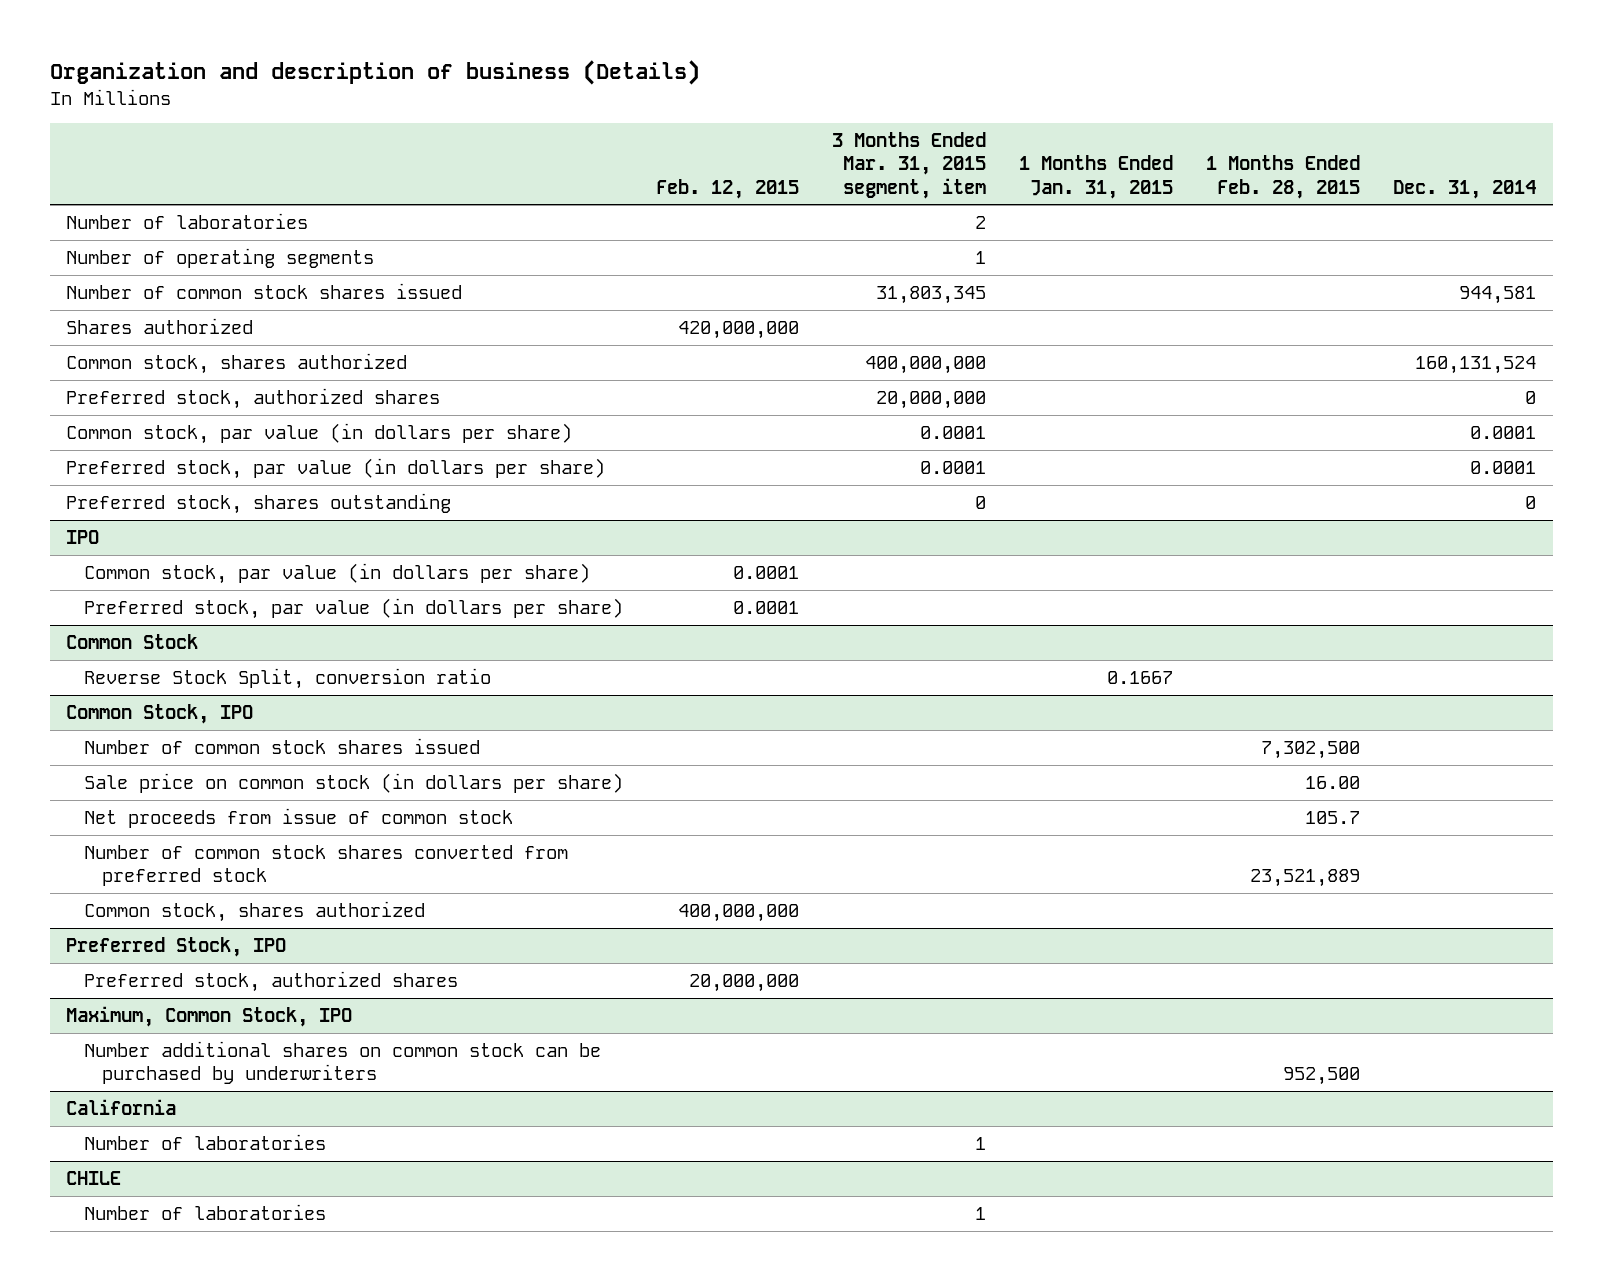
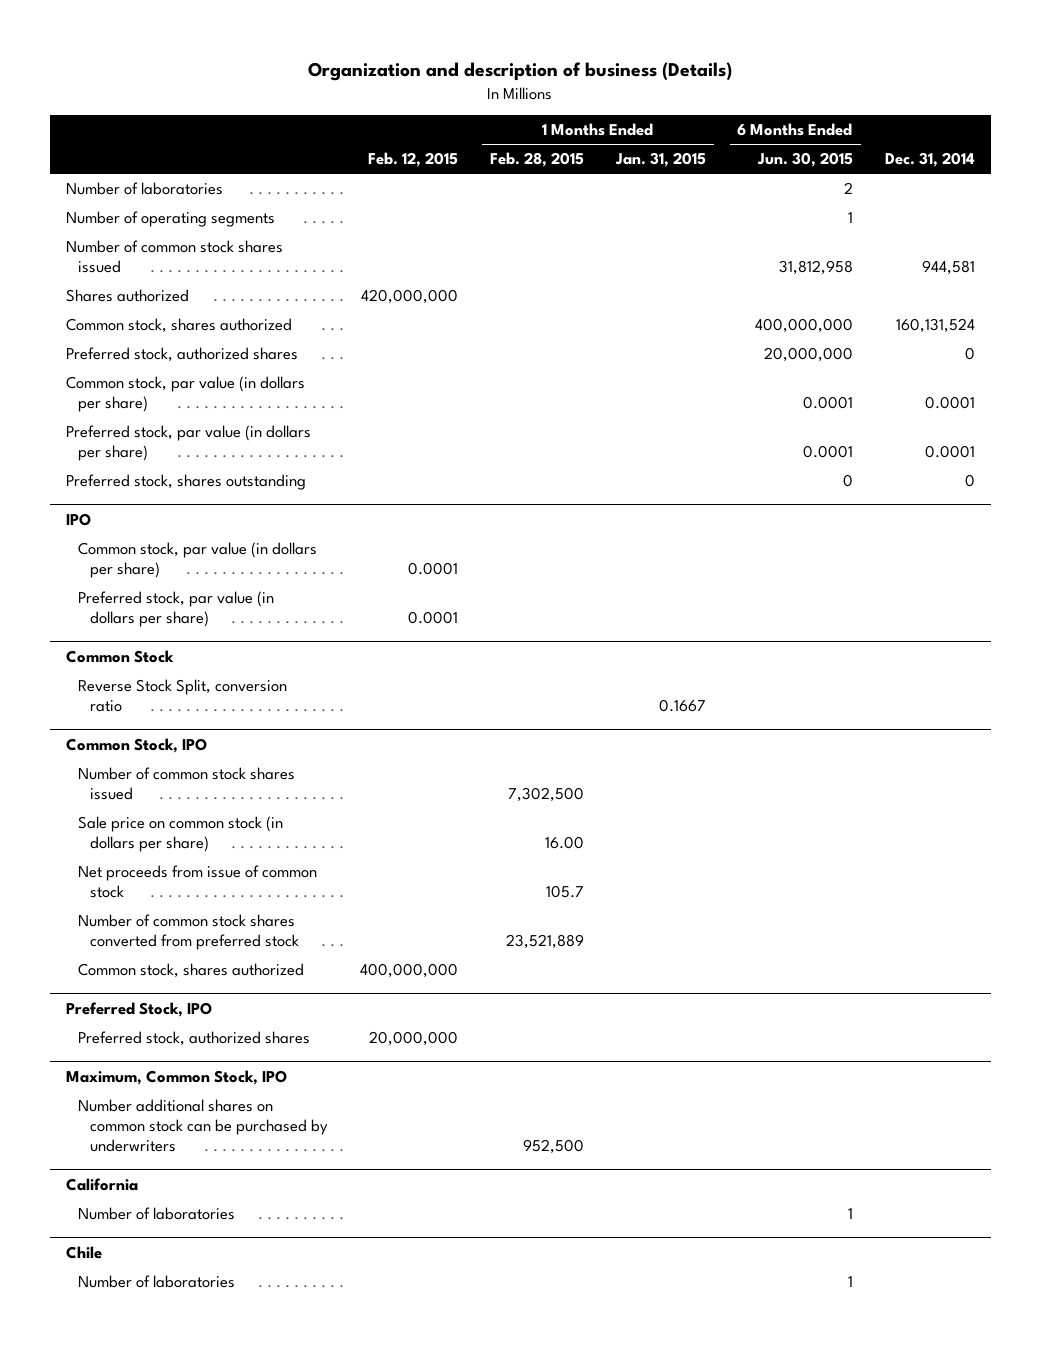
- | Feb. 12, 2015 | 3 Months Ended Mar. 31, 2015 segment, item | 1 Months Ended Jan. 31, 2015 | 1 Months Ended Feb. 28, 2015 | Dec. 31, 2014
+ | Feb. 12, 2015 | 1 Months Ended Feb. 28, 2015 | 1 Months Ended Jan. 31, 2015 | 6 Months Ended Jun. 30, 2015 | Dec. 31, 2014
- CHILE
+ Chile

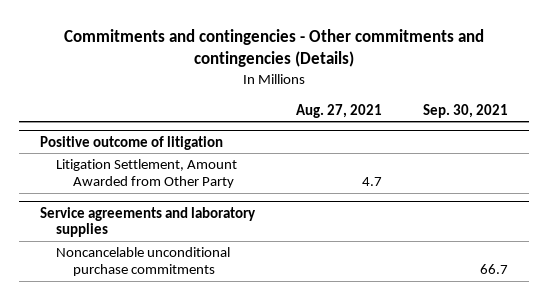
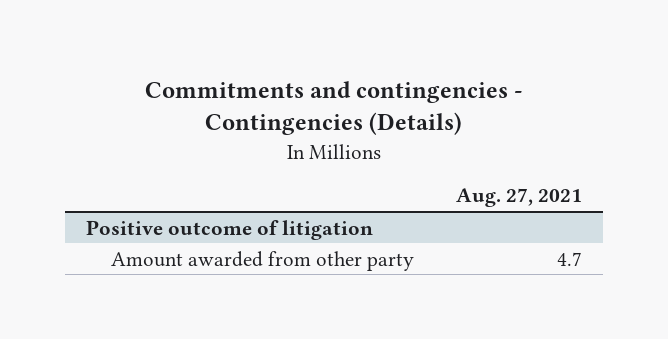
- Commitments and contingencies - Other commitments and contingencies (Details)
+ Commitments and contingencies - Contingencies (Details)
- | Aug. 27, 2021 | Sep. 30, 2021
+ | Aug. 27, 2021
@ Positive outcome of litigation
- Litigation Settlement, Amount Awarded from Other Party | 4.7 |
- Service agreements and laboratory supplies
- Noncancelable unconditional purchase commitments | | 66.7
@ Positive outcome of litigation
+ Amount awarded from other party | 4.7

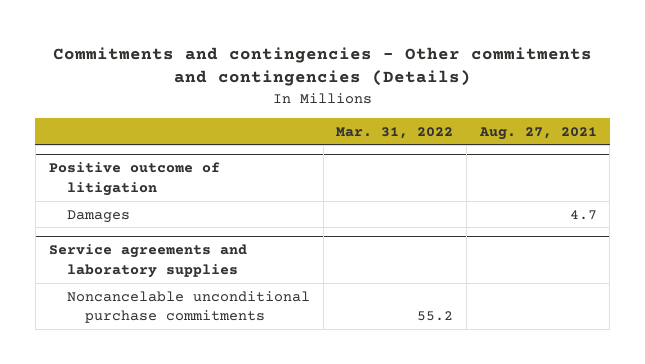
- Commitments and contingencies - Contingencies (Details)
+ Commitments and contingencies - Other commitments and contingencies (Details)
- | Aug. 27, 2021
+ | Mar. 31, 2022 | Aug. 27, 2021
@ Positive outcome of litigation
- Amount awarded from other party | 4.7
+ Damages | | 4.7
+ Service agreements and laboratory supplies
+ Noncancelable unconditional purchase commitments | 55.2 |

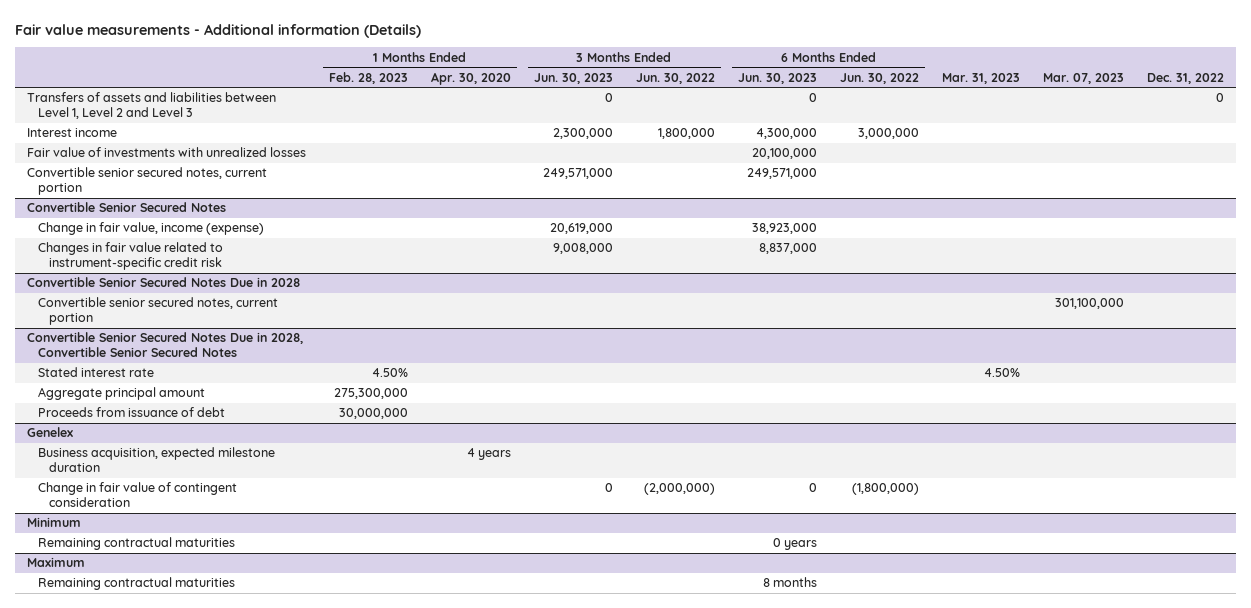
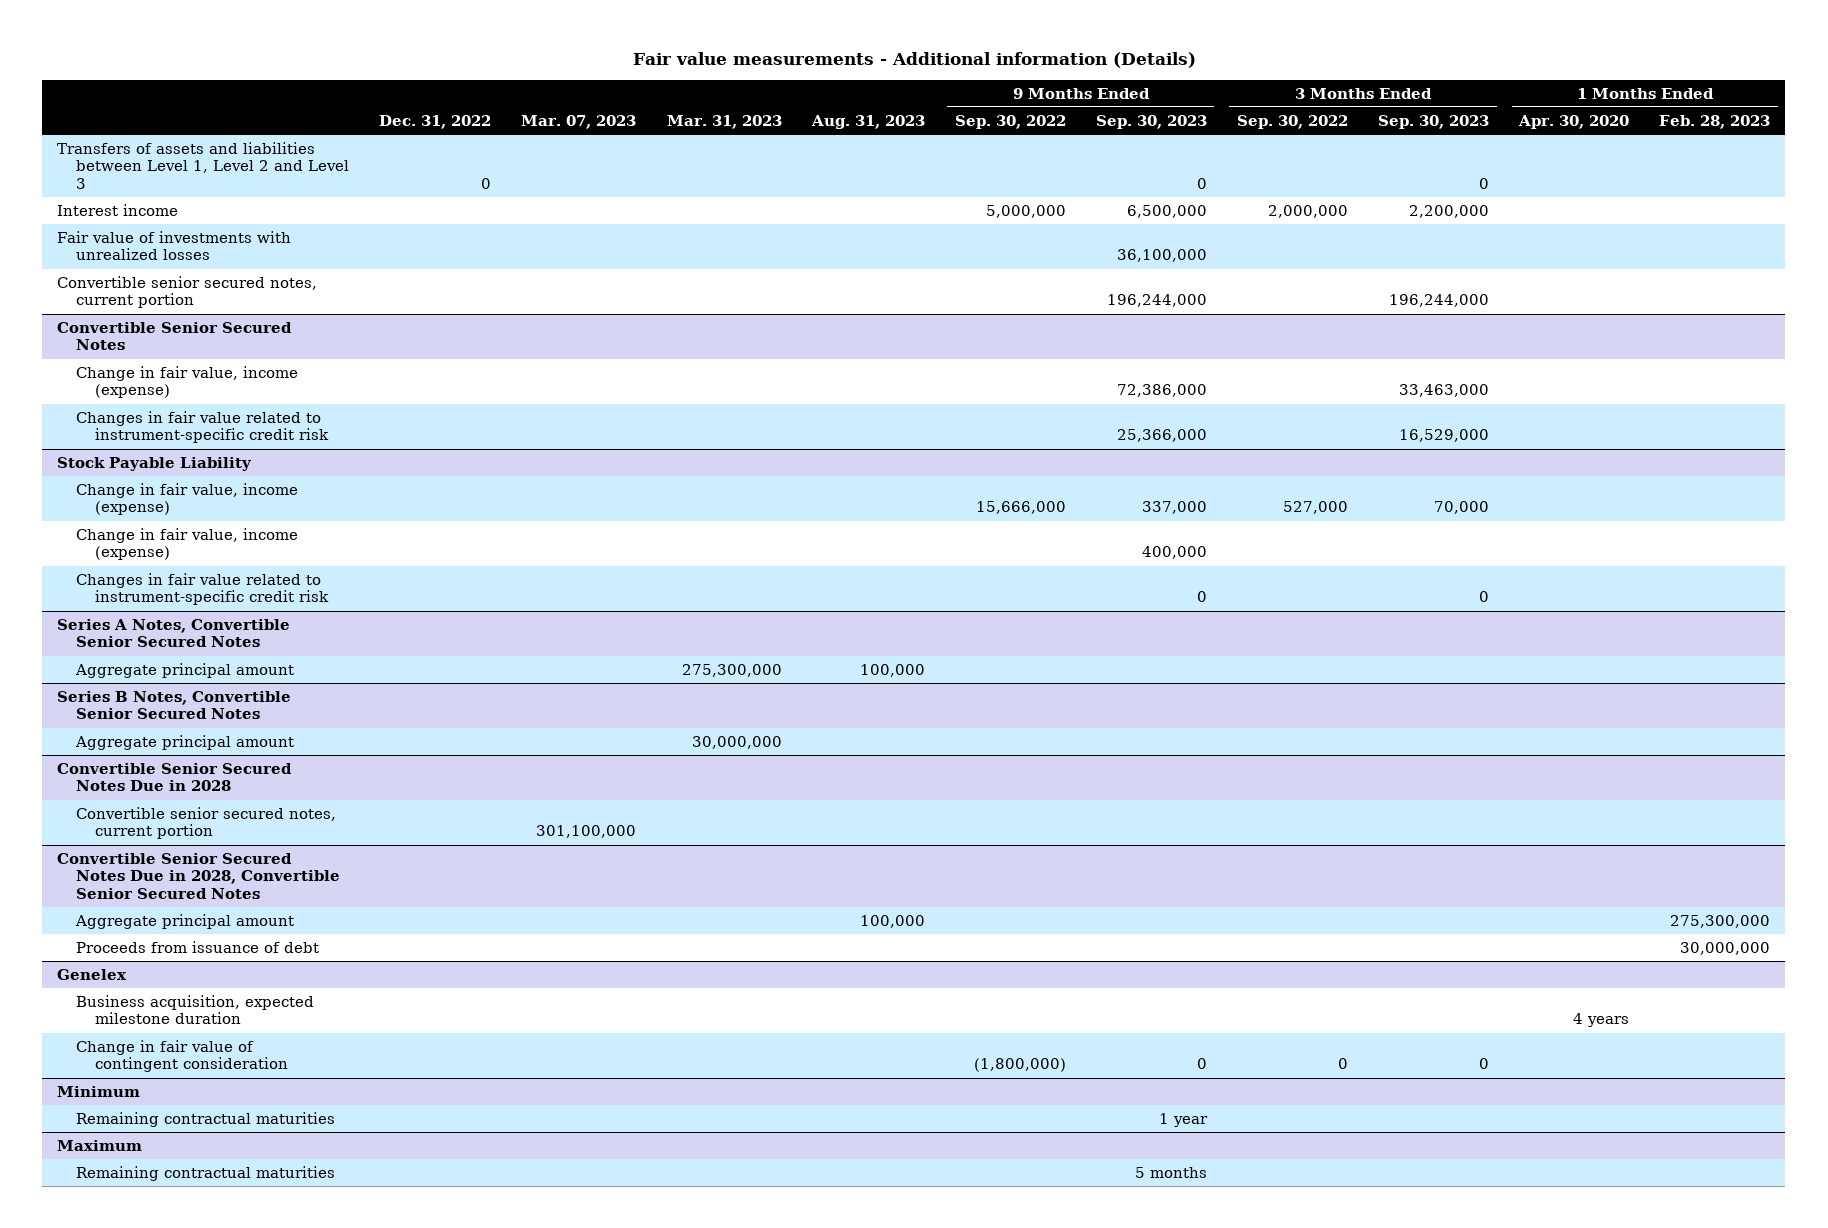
- | 1 Months Ended Feb. 28, 2023 | 1 Months Ended Apr. 30, 2020 | 3 Months Ended Jun. 30, 2023 | 3 Months Ended Jun. 30, 2022 | 6 Months Ended Jun. 30, 2023 | 6 Months Ended Jun. 30, 2022 | Mar. 31, 2023 | Mar. 07, 2023 | Dec. 31, 2022
+ | Dec. 31, 2022 | Mar. 07, 2023 | Mar. 31, 2023 | Aug. 31, 2023 | 9 Months Ended Sep. 30, 2022 | 9 Months Ended Sep. 30, 2023 | 3 Months Ended Sep. 30, 2022 | 3 Months Ended Sep. 30, 2023 | 1 Months Ended Apr. 30, 2020 | 1 Months Ended Feb. 28, 2023
+ Stock Payable Liability
+ Change in fair value, income (expense) | | | | | 15,666,000 | 337,000 | 527,000 | 70,000 | |
+ Change in fair value, income (expense) | | | | | | 400,000 | | | |
+ Changes in fair value related to instrument-specific credit risk | | | | | | 0 | | 0 | |
+ Series A Notes, Convertible Senior Secured Notes
+ Aggregate principal amount | | | 275,300,000 | 100,000 | | | | | |
+ Series B Notes, Convertible Senior Secured Notes
+ Aggregate principal amount | | | 30,000,000 | | | | | | |
@ Convertible Senior Secured Notes Due in 2028, Convertible Senior Secured Notes
- Stated interest rate | 4.50% | | | | | | 4.50% | |

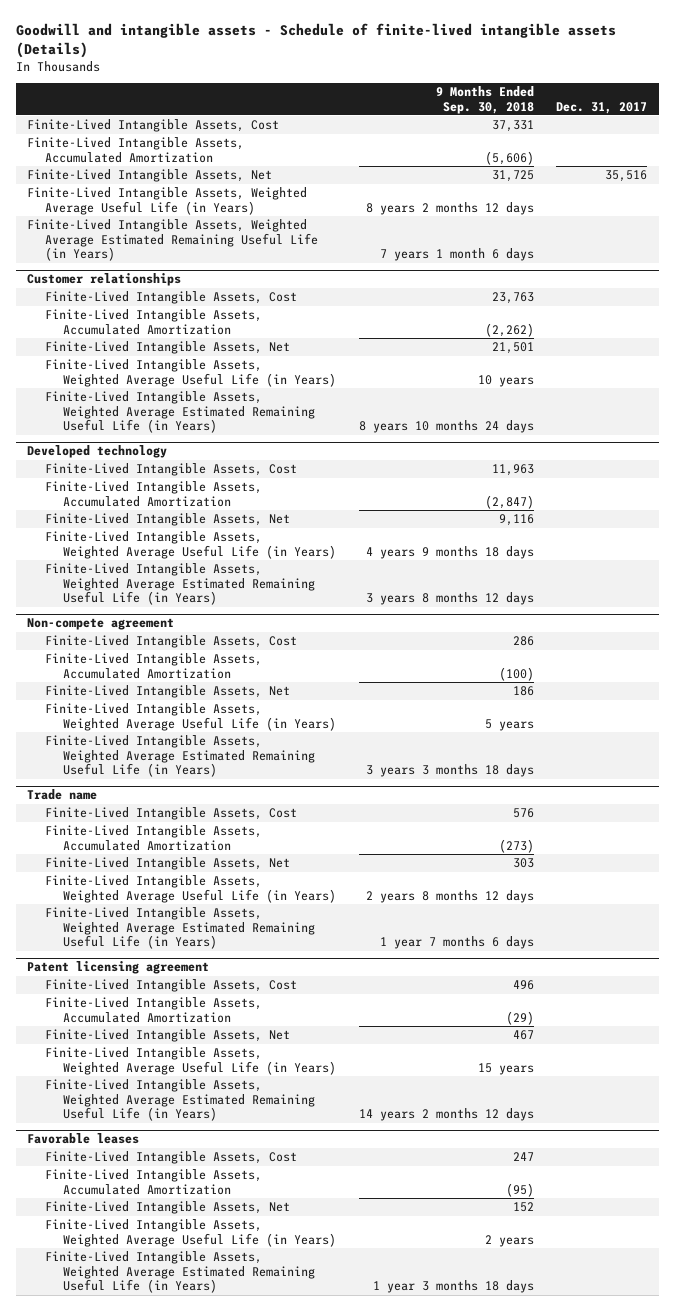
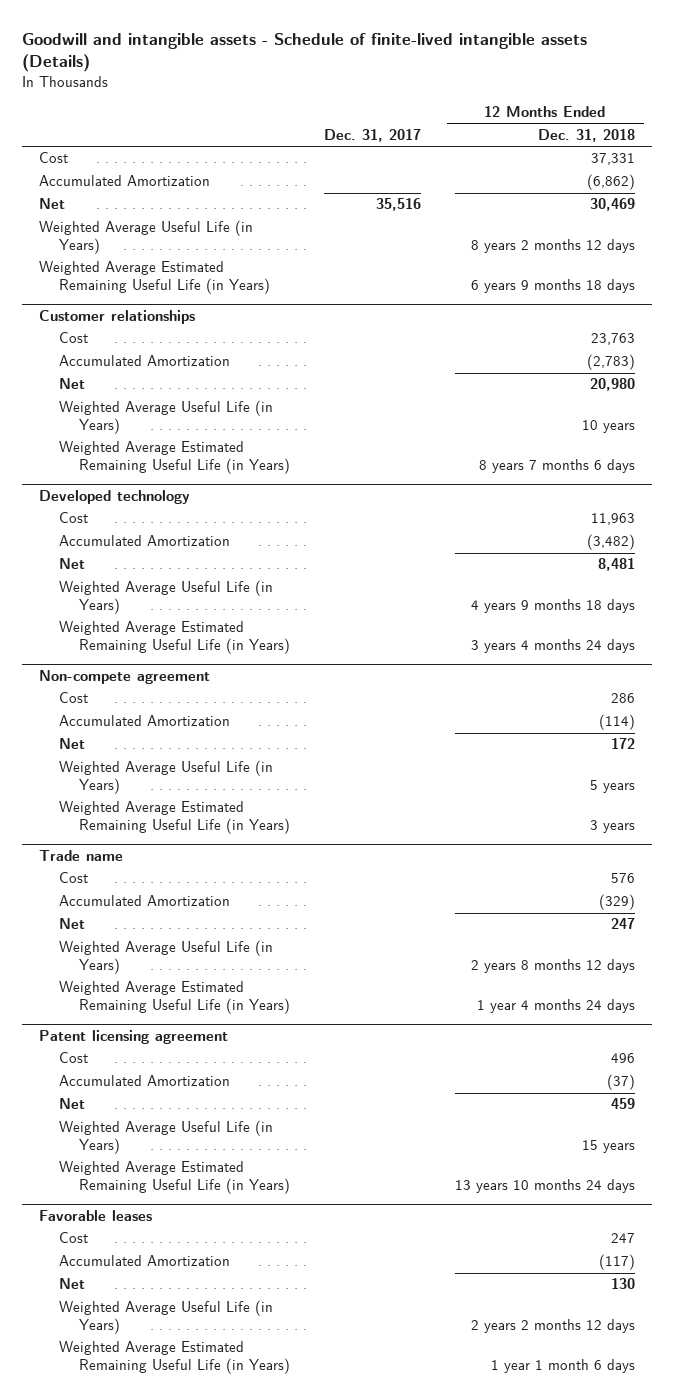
- | 9 Months Ended Sep. 30, 2018 | Dec. 31, 2017
+ | Dec. 31, 2017 | 12 Months Ended Dec. 31, 2018
- Finite-Lived Intangible Assets, Cost | 37,331 |
- Finite-Lived Intangible Assets, Accumulated Amortization | (5,606) |
- Finite-Lived Intangible Assets, Net | 31,725 | 35,516
- Finite-Lived Intangible Assets, Weighted Average Useful Life (in Years) | 8 years 2 months 12 days |
- Finite-Lived Intangible Assets, Weighted Average Estimated Remaining Useful Life (in Years) | 7 years 1 month 6 days |
+ Cost | | 37,331
+ Accumulated Amortization | | (6,862)
+ Net | 35,516 | 30,469
+ Weighted Average Useful Life (in Years) | | 8 years 2 months 12 days
+ Weighted Average Estimated Remaining Useful Life (in Years) | | 6 years 9 months 18 days
@ Customer relationships
- Finite-Lived Intangible Assets, Cost | 23,763 |
- Finite-Lived Intangible Assets, Accumulated Amortization | (2,262) |
- Finite-Lived Intangible Assets, Net | 21,501 |
- Finite-Lived Intangible Assets, Weighted Average Useful Life (in Years) | 10 years |
- Finite-Lived Intangible Assets, Weighted Average Estimated Remaining Useful Life (in Years) | 8 years 10 months 24 days |
+ Cost | | 23,763
+ Accumulated Amortization | | (2,783)
+ Net | | 20,980
+ Weighted Average Useful Life (in Years) | | 10 years
+ Weighted Average Estimated Remaining Useful Life (in Years) | | 8 years 7 months 6 days
@ Developed technology
- Finite-Lived Intangible Assets, Cost | 11,963 |
- Finite-Lived Intangible Assets, Accumulated Amortization | (2,847) |
- Finite-Lived Intangible Assets, Net | 9,116 |
- Finite-Lived Intangible Assets, Weighted Average Useful Life (in Years) | 4 years 9 months 18 days |
- Finite-Lived Intangible Assets, Weighted Average Estimated Remaining Useful Life (in Years) | 3 years 8 months 12 days |
+ Cost | | 11,963
+ Accumulated Amortization | | (3,482)
+ Net | | 8,481
+ Weighted Average Useful Life (in Years) | | 4 years 9 months 18 days
+ Weighted Average Estimated Remaining Useful Life (in Years) | | 3 years 4 months 24 days
@ Non-compete agreement
- Finite-Lived Intangible Assets, Cost | 286 |
- Finite-Lived Intangible Assets, Accumulated Amortization | (100) |
- Finite-Lived Intangible Assets, Net | 186 |
- Finite-Lived Intangible Assets, Weighted Average Useful Life (in Years) | 5 years |
- Finite-Lived Intangible Assets, Weighted Average Estimated Remaining Useful Life (in Years) | 3 years 3 months 18 days |
+ Cost | | 286
+ Accumulated Amortization | | (114)
+ Net | | 172
+ Weighted Average Useful Life (in Years) | | 5 years
+ Weighted Average Estimated Remaining Useful Life (in Years) | | 3 years
@ Trade name
- Finite-Lived Intangible Assets, Cost | 576 |
- Finite-Lived Intangible Assets, Accumulated Amortization | (273) |
- Finite-Lived Intangible Assets, Net | 303 |
- Finite-Lived Intangible Assets, Weighted Average Useful Life (in Years) | 2 years 8 months 12 days |
- Finite-Lived Intangible Assets, Weighted Average Estimated Remaining Useful Life (in Years) | 1 year 7 months 6 days |
+ Cost | | 576
+ Accumulated Amortization | | (329)
+ Net | | 247
+ Weighted Average Useful Life (in Years) | | 2 years 8 months 12 days
+ Weighted Average Estimated Remaining Useful Life (in Years) | | 1 year 4 months 24 days
@ Patent licensing agreement
- Finite-Lived Intangible Assets, Cost | 496 |
- Finite-Lived Intangible Assets, Accumulated Amortization | (29) |
- Finite-Lived Intangible Assets, Net | 467 |
- Finite-Lived Intangible Assets, Weighted Average Useful Life (in Years) | 15 years |
- Finite-Lived Intangible Assets, Weighted Average Estimated Remaining Useful Life (in Years) | 14 years 2 months 12 days |
+ Cost | | 496
+ Accumulated Amortization | | (37)
+ Net | | 459
+ Weighted Average Useful Life (in Years) | | 15 years
+ Weighted Average Estimated Remaining Useful Life (in Years) | | 13 years 10 months 24 days
@ Favorable leases
- Finite-Lived Intangible Assets, Cost | 247 |
- Finite-Lived Intangible Assets, Accumulated Amortization | (95) |
- Finite-Lived Intangible Assets, Net | 152 |
- Finite-Lived Intangible Assets, Weighted Average Useful Life (in Years) | 2 years |
- Finite-Lived Intangible Assets, Weighted Average Estimated Remaining Useful Life (in Years) | 1 year 3 months 18 days |
+ Cost | | 247
+ Accumulated Amortization | | (117)
+ Net | | 130
+ Weighted Average Useful Life (in Years) | | 2 years 2 months 12 days
+ Weighted Average Estimated Remaining Useful Life (in Years) | | 1 year 1 month 6 days

